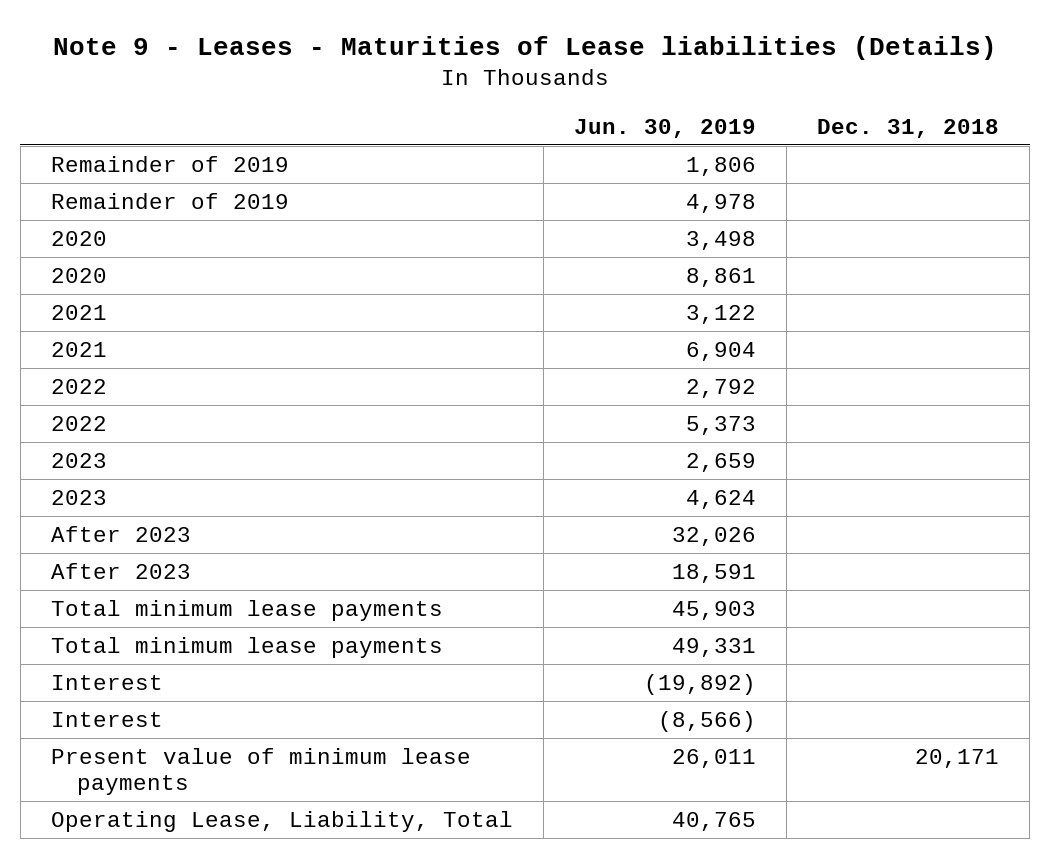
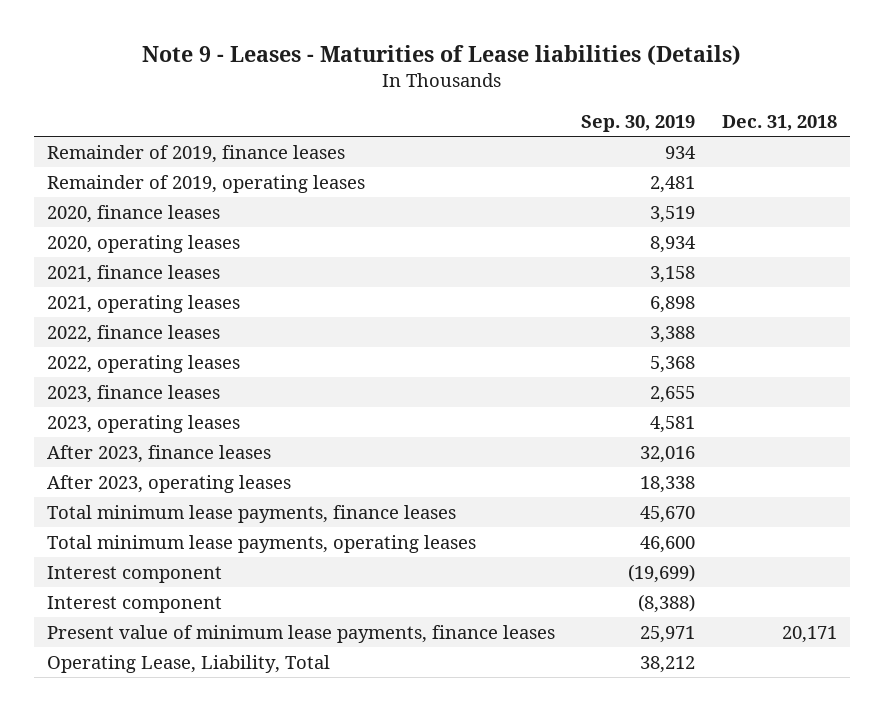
- | Jun. 30, 2019 | Dec. 31, 2018
+ | Sep. 30, 2019 | Dec. 31, 2018
- Remainder of 2019 | 1,806 |
- Remainder of 2019 | 4,978 |
- 2020 | 3,498 |
- 2020 | 8,861 |
- 2021 | 3,122 |
- 2021 | 6,904 |
- 2022 | 2,792 |
- 2022 | 5,373 |
- 2023 | 2,659 |
- 2023 | 4,624 |
- After 2023 | 32,026 |
- After 2023 | 18,591 |
- Total minimum lease payments | 45,903 |
- Total minimum lease payments | 49,331 |
- Interest | (19,892) |
- Interest | (8,566) |
- Present value of minimum lease payments | 26,011 | 20,171
+ Remainder of 2019, finance leases | 934 |
+ Remainder of 2019, operating leases | 2,481 |
+ 2020, finance leases | 3,519 |
+ 2020, operating leases | 8,934 |
+ 2021, finance leases | 3,158 |
+ 2021, operating leases | 6,898 |
+ 2022, finance leases | 3,388 |
+ 2022, operating leases | 5,368 |
+ 2023, finance leases | 2,655 |
+ 2023, operating leases | 4,581 |
+ After 2023, finance leases | 32,016 |
+ After 2023, operating leases | 18,338 |
+ Total minimum lease payments, finance leases | 45,670 |
+ Total minimum lease payments, operating leases | 46,600 |
+ Interest component | (19,699) |
+ Interest component | (8,388) |
+ Present value of minimum lease payments, finance leases | 25,971 | 20,171

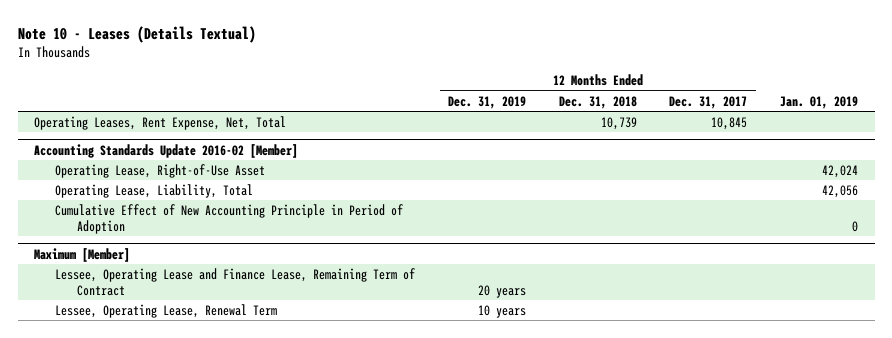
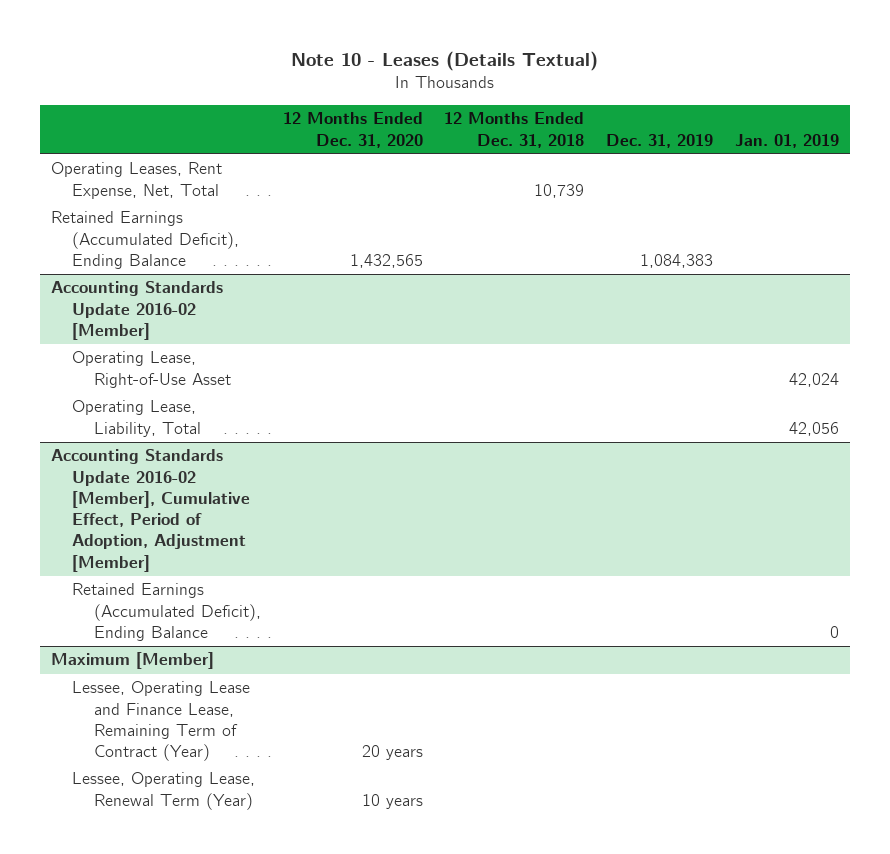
- | 12 Months Ended Dec. 31, 2019 | 12 Months Ended Dec. 31, 2018 | 12 Months Ended Dec. 31, 2017 | Jan. 01, 2019
+ | 12 Months Ended Dec. 31, 2020 | 12 Months Ended Dec. 31, 2018 | Dec. 31, 2019 | Jan. 01, 2019
+ Retained Earnings (Accumulated Deficit), Ending Balance | 1,432,565 | | 1,084,383 |
@ Accounting Standards Update 2016-02 [Member]
- Cumulative Effect of New Accounting Principle in Period of Adoption | | | | 0
+ Accounting Standards Update 2016-02 [Member], Cumulative Effect, Period of Adoption, Adjustment [Member]
+ Retained Earnings (Accumulated Deficit), Ending Balance | | | | 0
@ Maximum [Member]
- Lessee, Operating Lease and Finance Lease, Remaining Term of Contract | 20 years | | |
- Lessee, Operating Lease, Renewal Term | 10 years | | |
+ Lessee, Operating Lease and Finance Lease, Remaining Term of Contract (Year) | 20 years | | |
+ Lessee, Operating Lease, Renewal Term (Year) | 10 years | | |

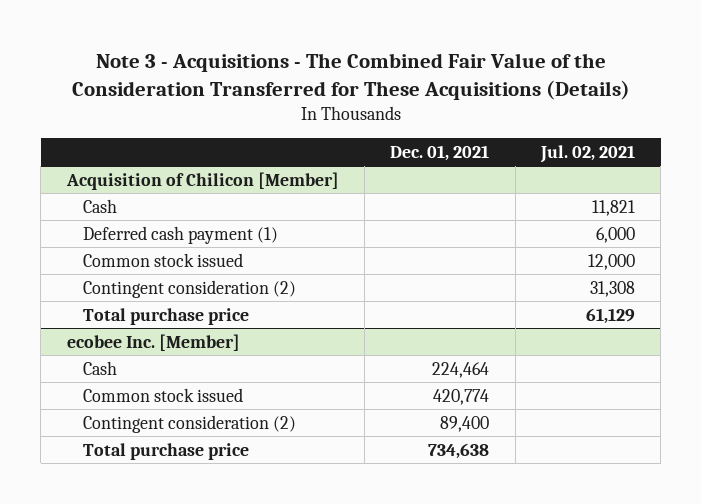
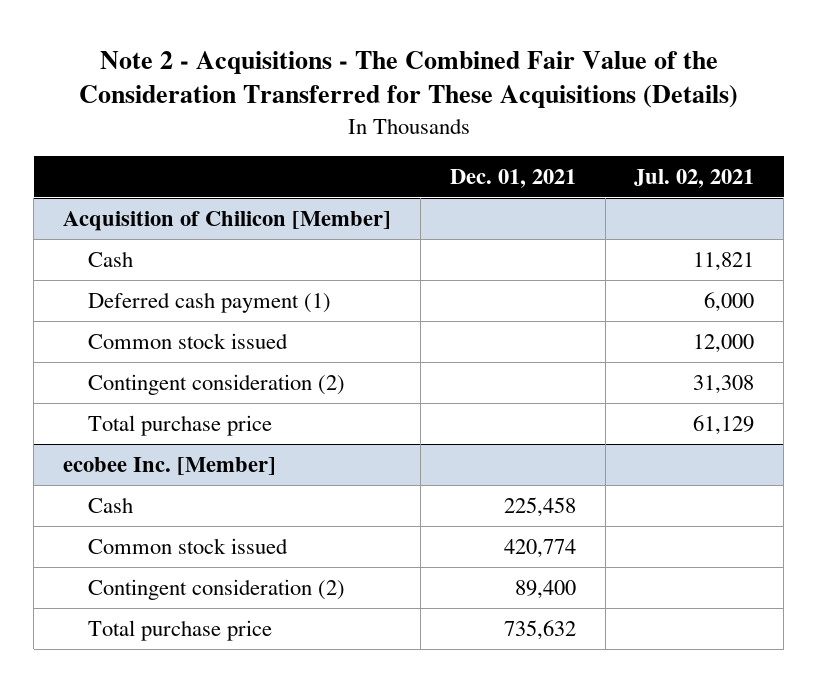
- Note 3 - Acquisitions - The Combined Fair Value of the Consideration Transferred for These Acquisitions (Details)
+ Note 2 - Acquisitions - The Combined Fair Value of the Consideration Transferred for These Acquisitions (Details)
@ ecobee Inc. [Member]
- Cash | 224,464 |
+ Cash | 225,458 |
- Total purchase price | 734,638 |
+ Total purchase price | 735,632 |

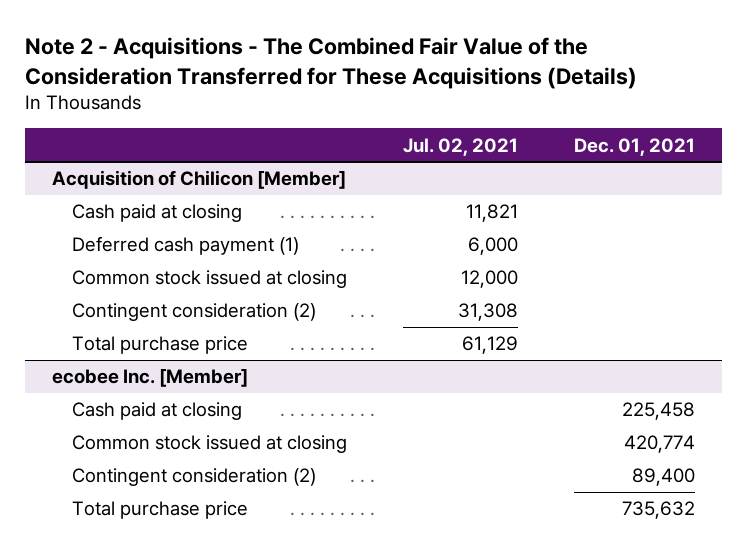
- | Dec. 01, 2021 | Jul. 02, 2021
+ | Jul. 02, 2021 | Dec. 01, 2021
@ Acquisition of Chilicon [Member]
- Cash | | 11,821
+ Cash paid at closing | 11,821 |
- Common stock issued | | 12,000
+ Common stock issued at closing | 12,000 |
@ ecobee Inc. [Member]
- Cash | 225,458 |
- Common stock issued | 420,774 |
+ Cash paid at closing | | 225,458
+ Common stock issued at closing | | 420,774

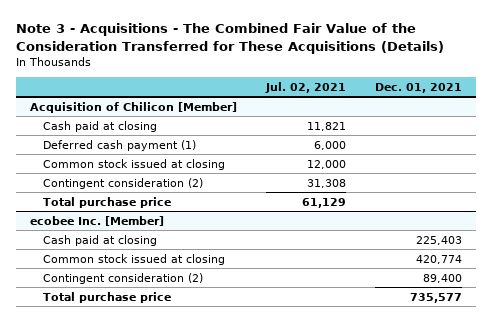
- Note 2 - Acquisitions - The Combined Fair Value of the Consideration Transferred for These Acquisitions (Details)
+ Note 3 - Acquisitions - The Combined Fair Value of the Consideration Transferred for These Acquisitions (Details)
@ ecobee Inc. [Member]
- Cash paid at closing | | 225,458
+ Cash paid at closing | | 225,403
- Total purchase price | | 735,632
+ Total purchase price | | 735,577

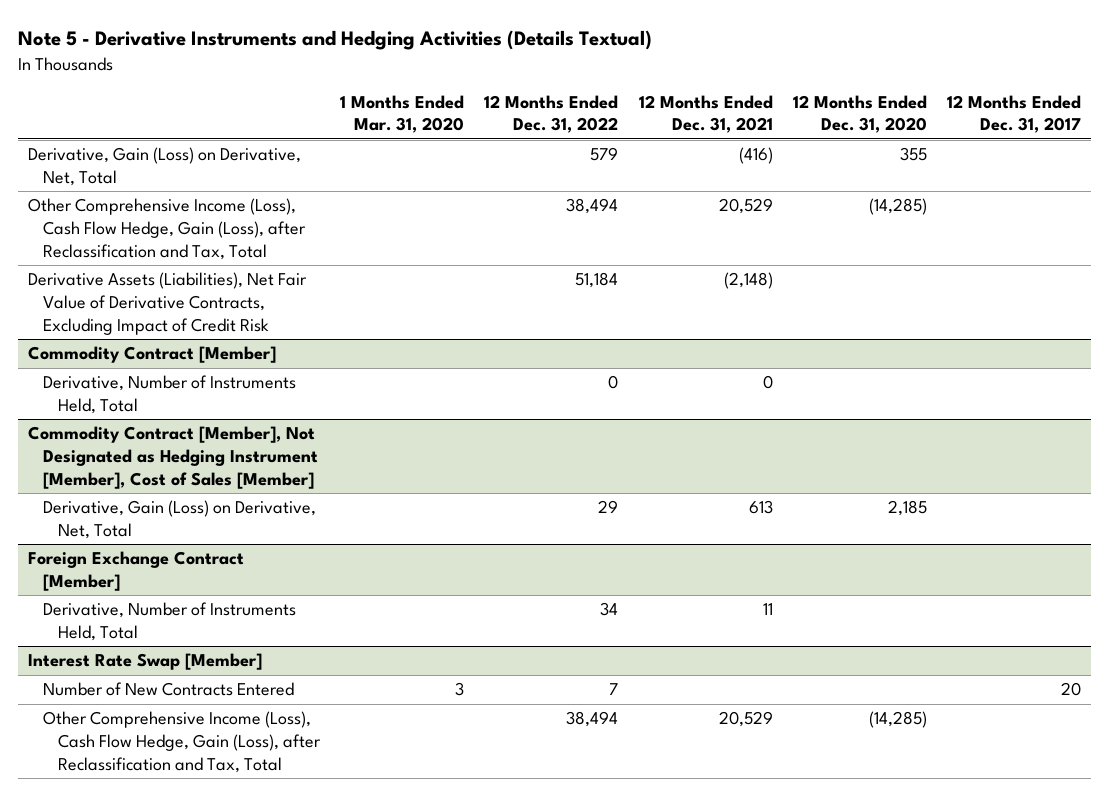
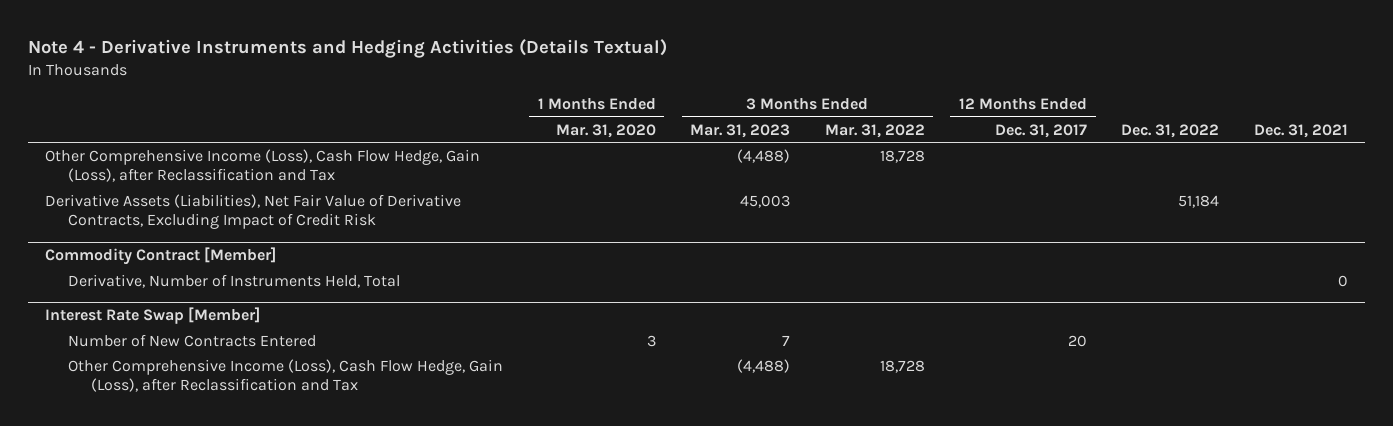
- Note 5 - Derivative Instruments and Hedging Activities (Details Textual)
+ Note 4 - Derivative Instruments and Hedging Activities (Details Textual)
- | 1 Months Ended Mar. 31, 2020 | 12 Months Ended Dec. 31, 2022 | 12 Months Ended Dec. 31, 2021 | 12 Months Ended Dec. 31, 2020 | 12 Months Ended Dec. 31, 2017
+ | 1 Months Ended Mar. 31, 2020 | 3 Months Ended Mar. 31, 2023 | 3 Months Ended Mar. 31, 2022 | 12 Months Ended Dec. 31, 2017 | Dec. 31, 2022 | Dec. 31, 2021
- Derivative, Gain (Loss) on Derivative, Net, Total | | 579 | (416) | 355 |
- Other Comprehensive Income (Loss), Cash Flow Hedge, Gain (Loss), after Reclassification and Tax, Total | | 38,494 | 20,529 | (14,285) |
+ Other Comprehensive Income (Loss), Cash Flow Hedge, Gain (Loss), after Reclassification and Tax | | (4,488) | 18,728 | | |
- Commodity Contract [Member], Not Designated as Hedging Instrument [Member], Cost of Sales [Member]
- Derivative, Gain (Loss) on Derivative, Net, Total | | 29 | 613 | 2,185 |
- Foreign Exchange Contract [Member]
- Derivative, Number of Instruments Held, Total | | 34 | 11 | |
@ Interest Rate Swap [Member]
- Other Comprehensive Income (Loss), Cash Flow Hedge, Gain (Loss), after Reclassification and Tax, Total | | 38,494 | 20,529 | (14,285) |
+ Other Comprehensive Income (Loss), Cash Flow Hedge, Gain (Loss), after Reclassification and Tax | | (4,488) | 18,728 | | |

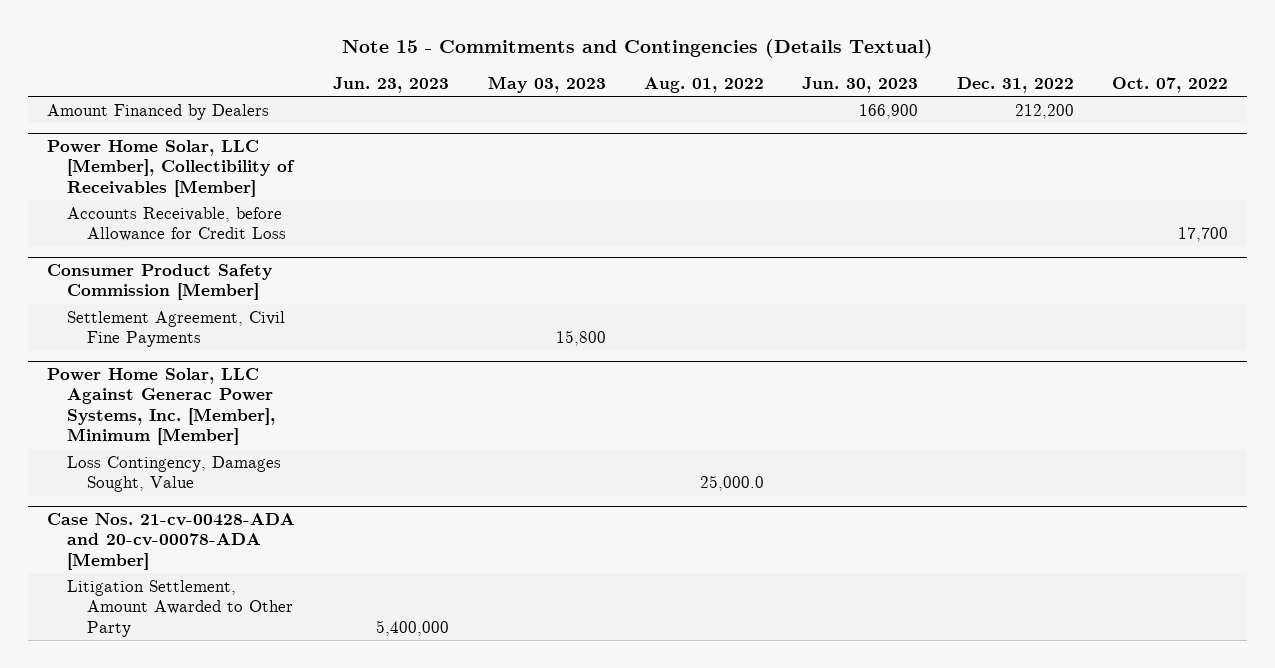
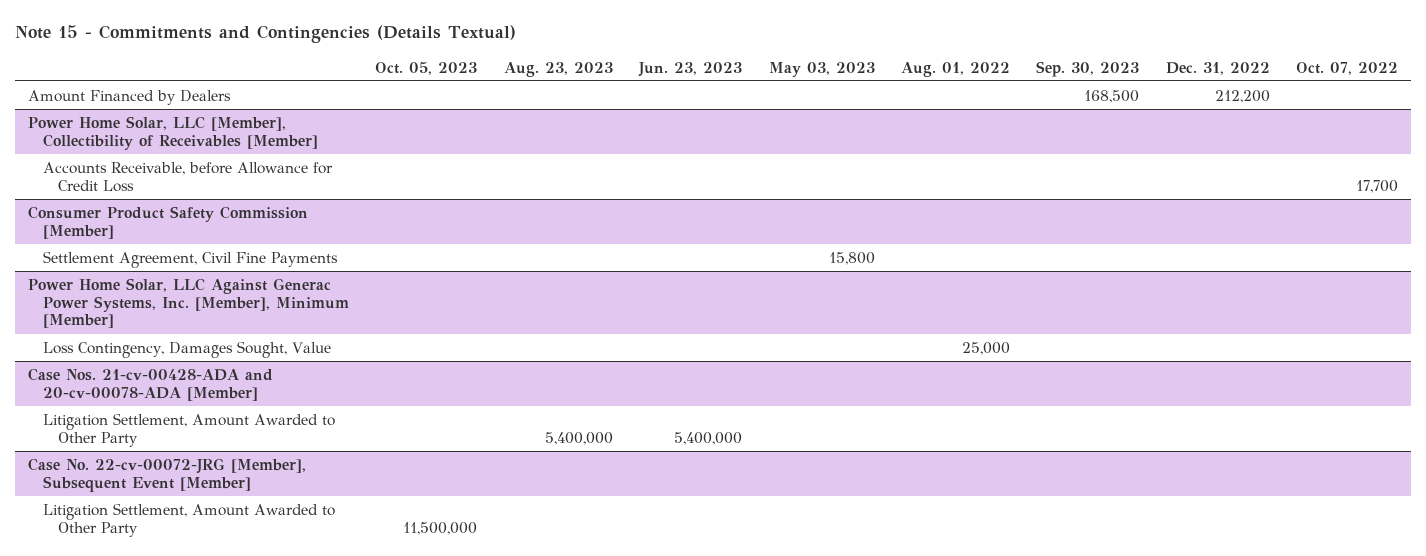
- | Jun. 23, 2023 | May 03, 2023 | Aug. 01, 2022 | Jun. 30, 2023 | Dec. 31, 2022 | Oct. 07, 2022
+ | Oct. 05, 2023 | Aug. 23, 2023 | Jun. 23, 2023 | May 03, 2023 | Aug. 01, 2022 | Sep. 30, 2023 | Dec. 31, 2022 | Oct. 07, 2022
@ Power Home Solar, LLC Against Generac Power Systems, Inc. [Member], Minimum [Member]
- Loss Contingency, Damages Sought, Value | | | 25,000.0 | | |
+ Loss Contingency, Damages Sought, Value | | | | | 25,000 | | |
+ Case No. 22-cv-00072-JRG [Member], Subsequent Event [Member]
+ Litigation Settlement, Amount Awarded to Other Party | 11,500,000 | | | | | | |

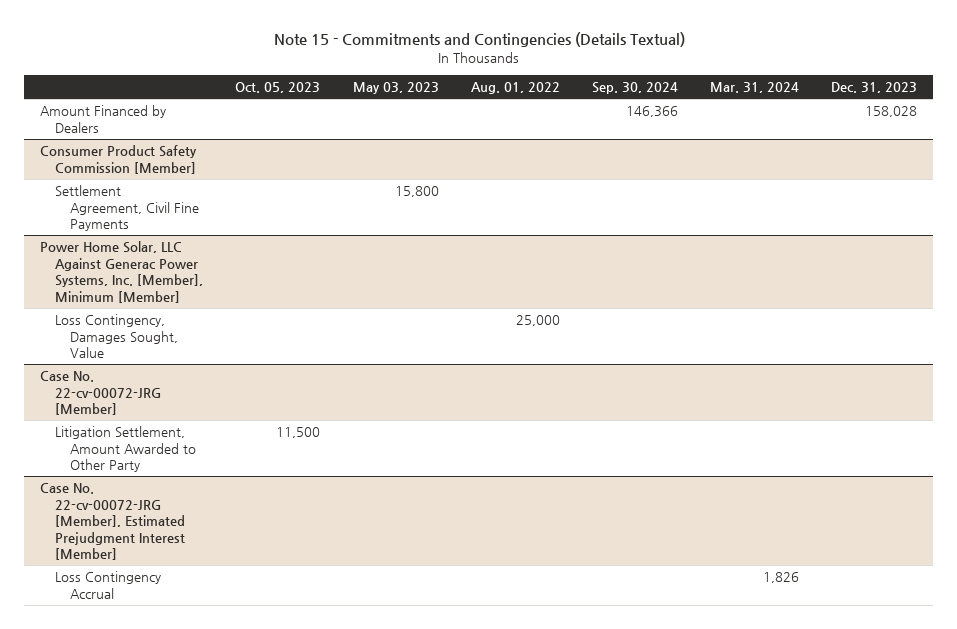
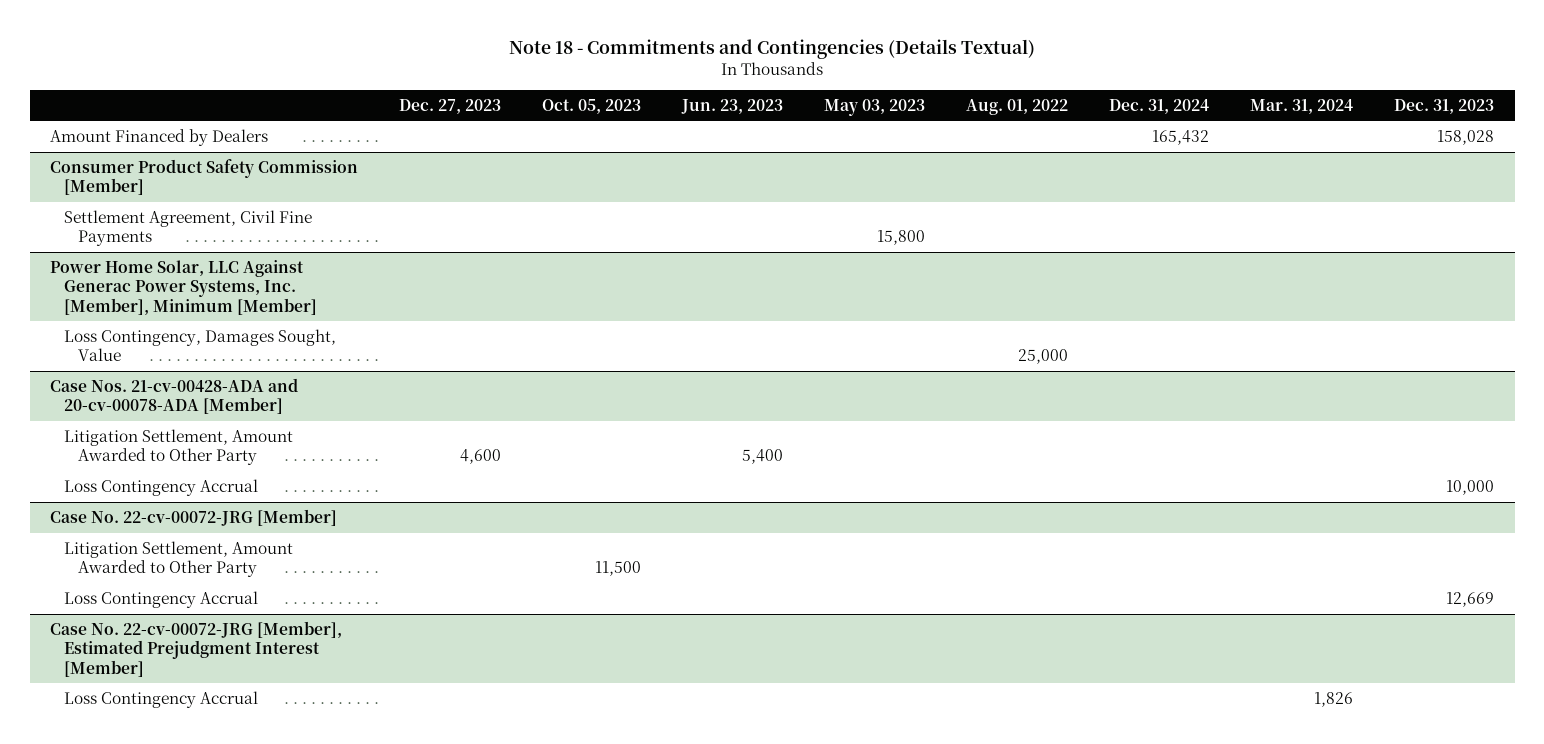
- Note 15 - Commitments and Contingencies (Details Textual)
+ Note 18 - Commitments and Contingencies (Details Textual)
- | Oct. 05, 2023 | May 03, 2023 | Aug. 01, 2022 | Sep. 30, 2024 | Mar. 31, 2024 | Dec. 31, 2023
+ | Dec. 27, 2023 | Oct. 05, 2023 | Jun. 23, 2023 | May 03, 2023 | Aug. 01, 2022 | Dec. 31, 2024 | Mar. 31, 2024 | Dec. 31, 2023
+ Case Nos. 21-cv-00428-ADA and 20-cv-00078-ADA [Member]
+ Litigation Settlement, Amount Awarded to Other Party | 4,600 | | 5,400 | | | | |
+ Loss Contingency Accrual | | | | | | | | 10,000
@ Case No. 22-cv-00072-JRG [Member]
+ Loss Contingency Accrual | | | | | | | | 12,669

